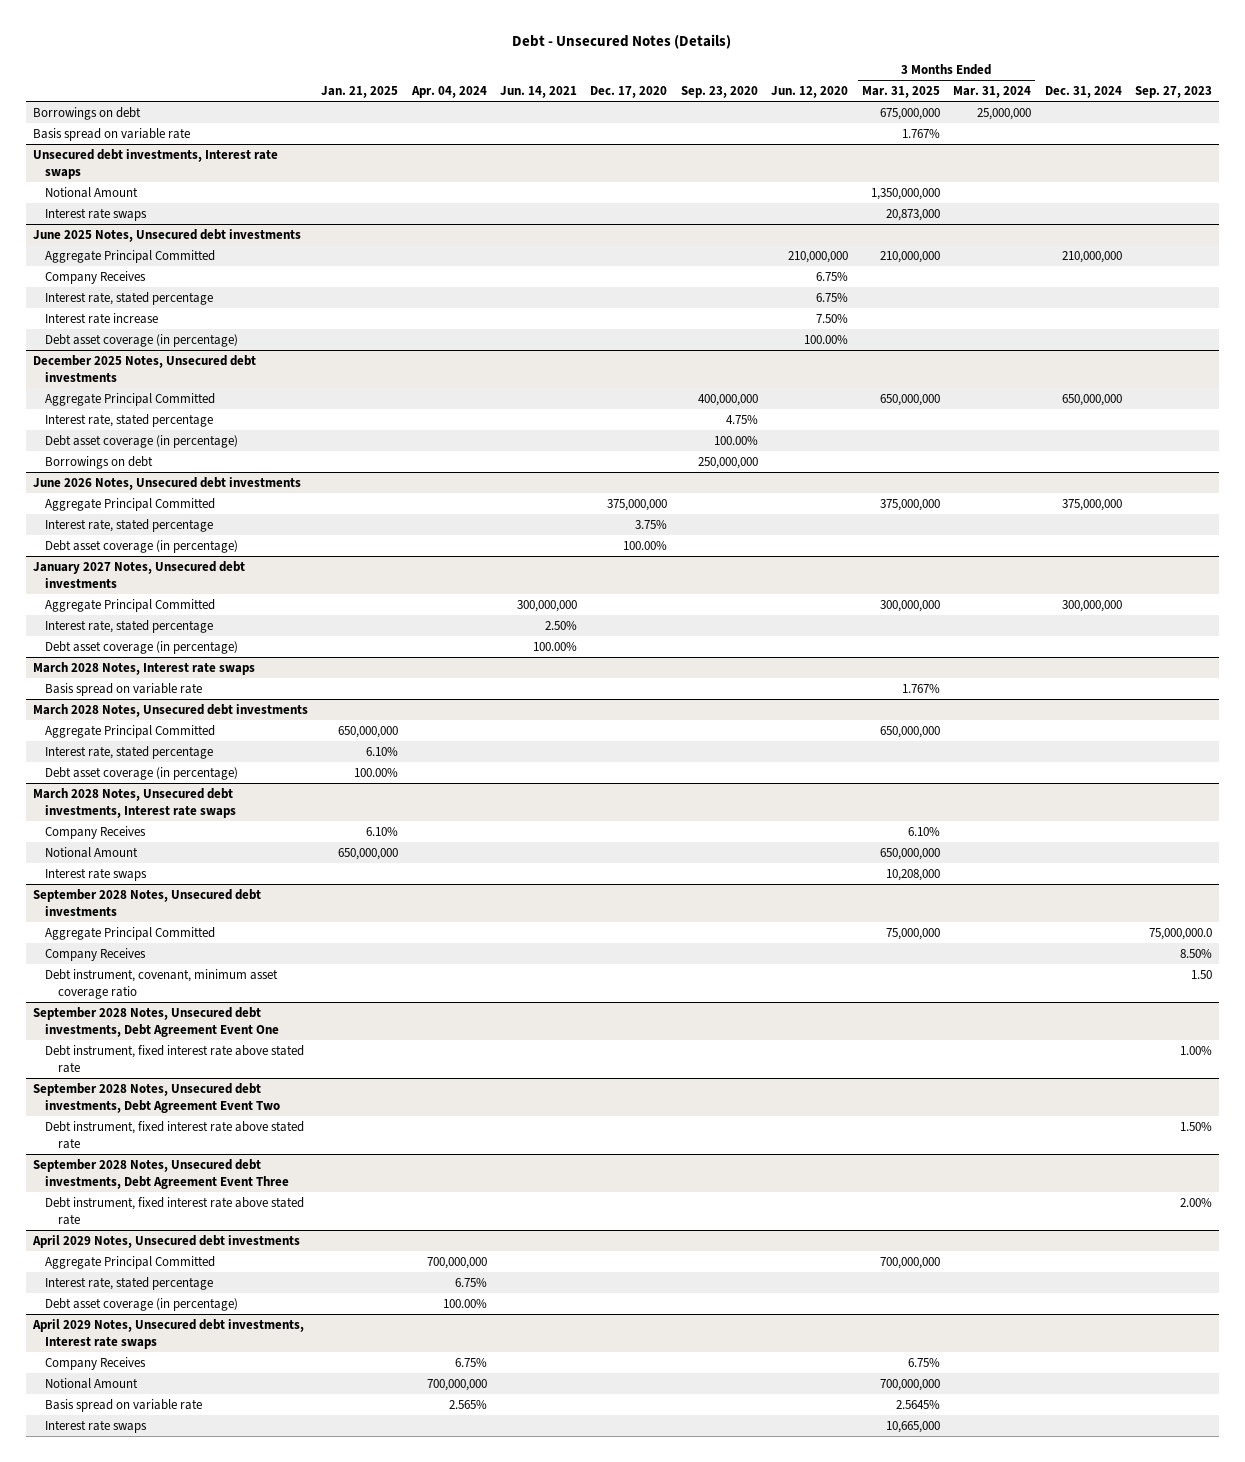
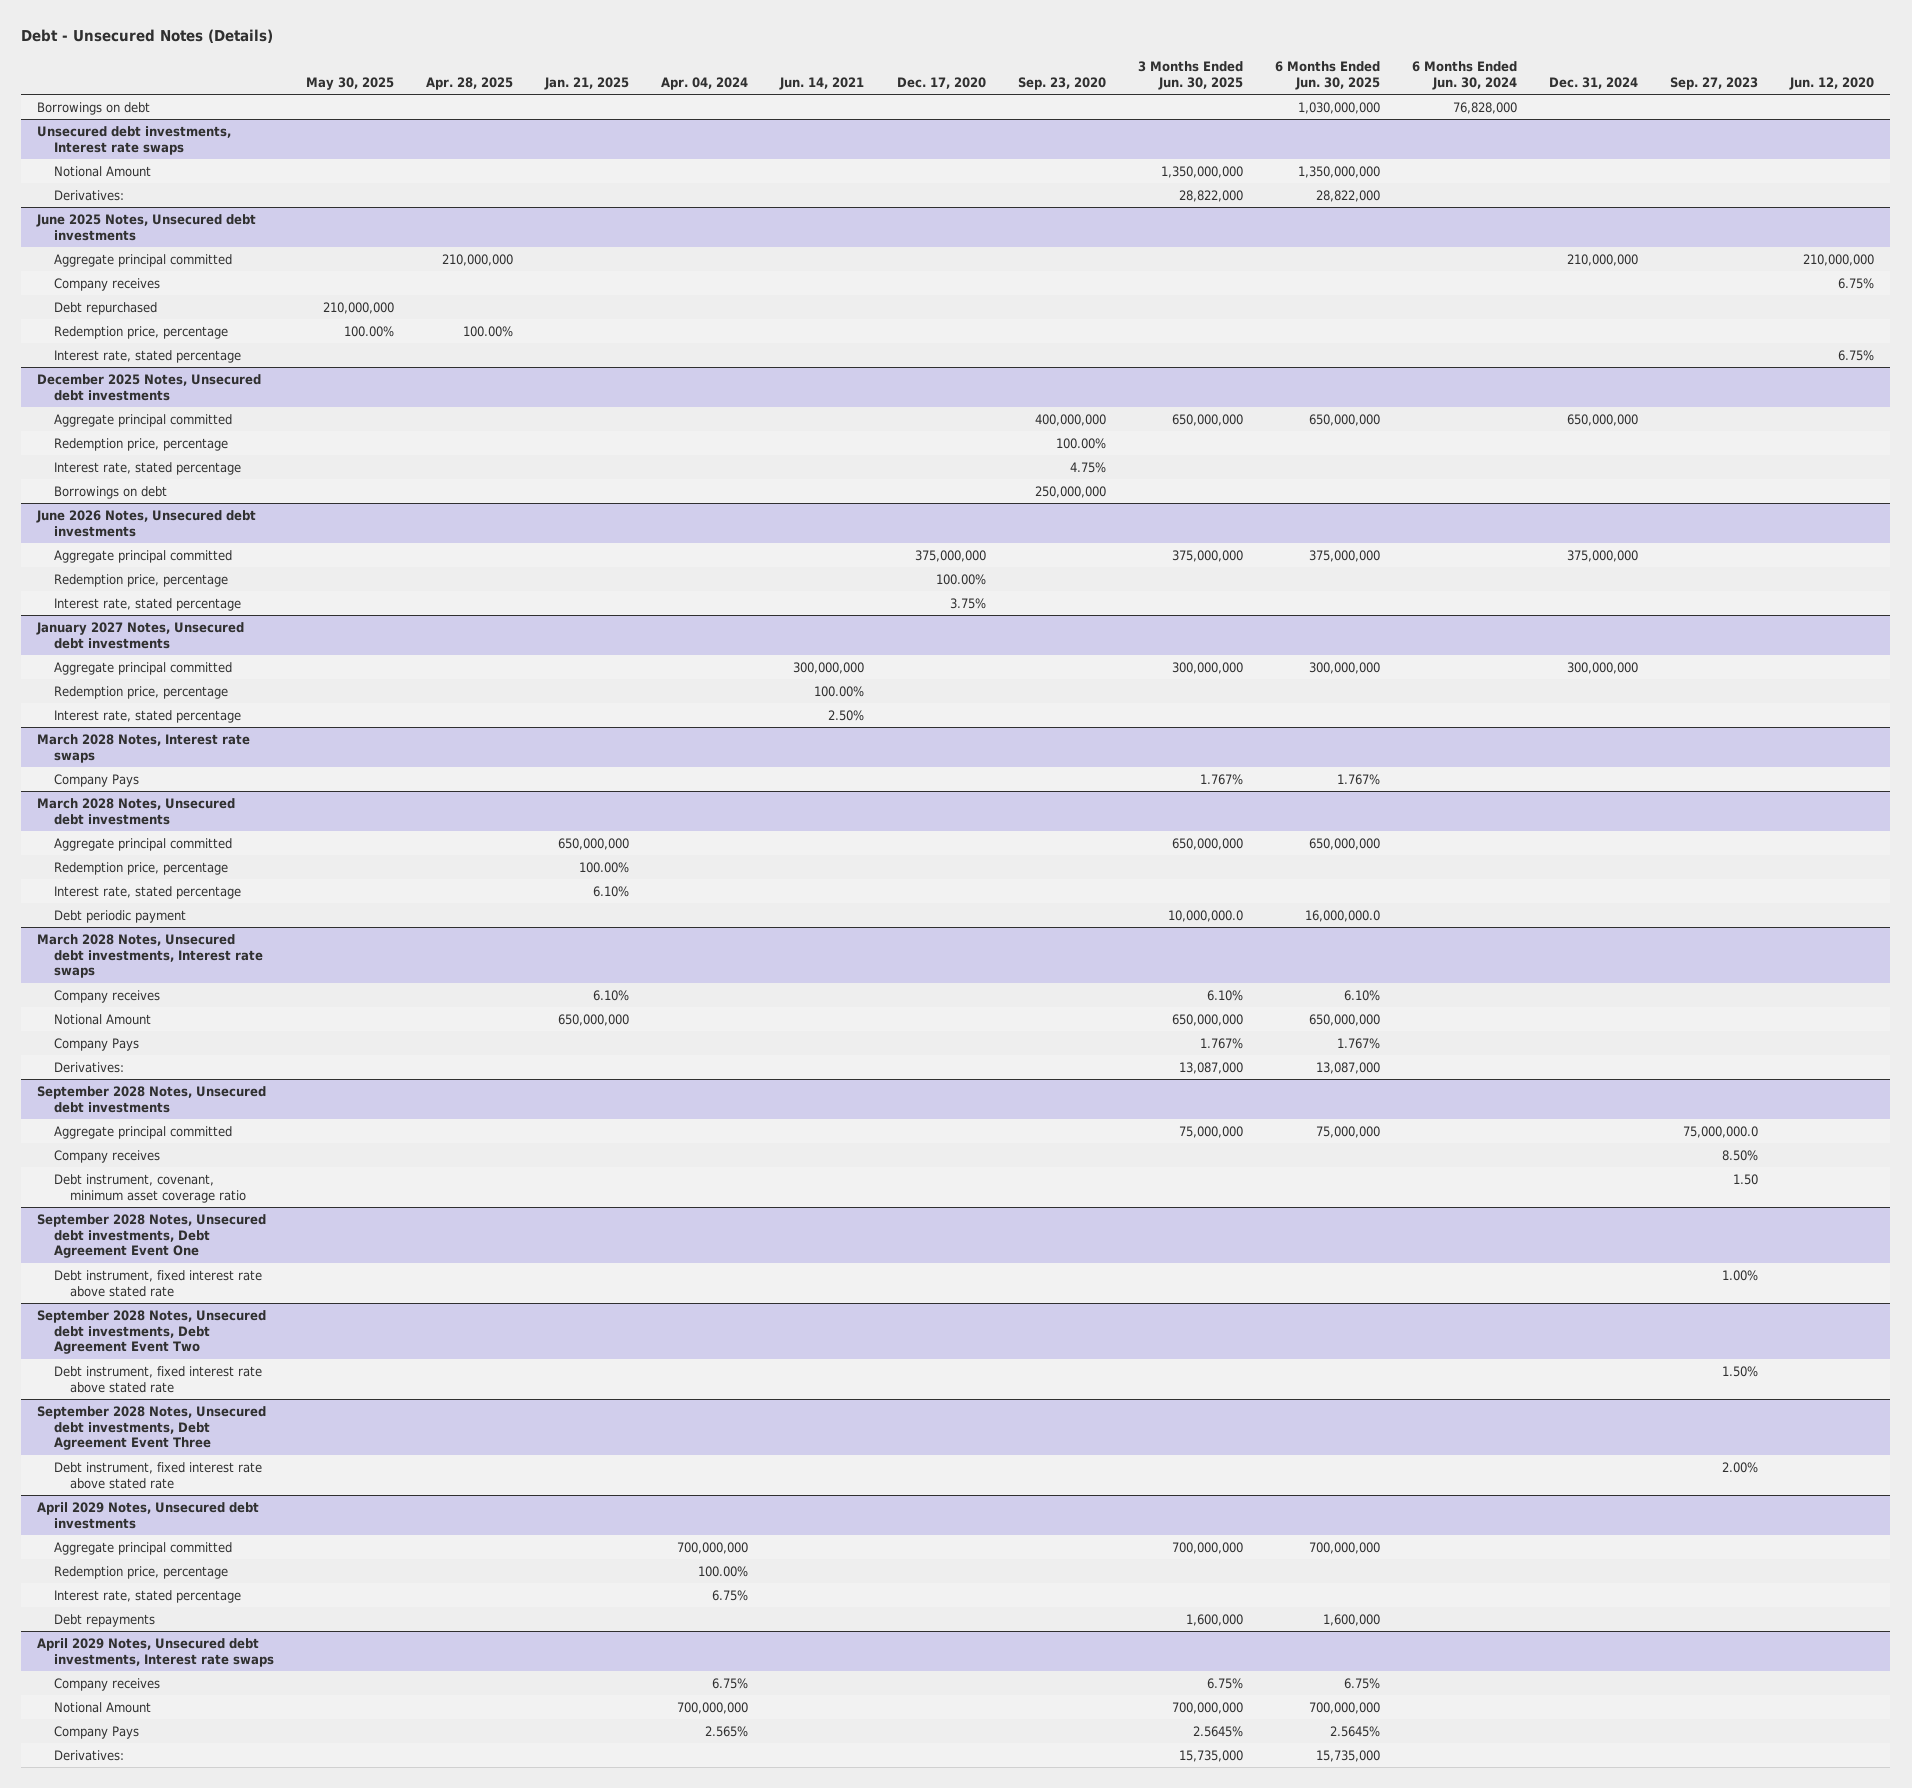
- | Jan. 21, 2025 | Apr. 04, 2024 | Jun. 14, 2021 | Dec. 17, 2020 | Sep. 23, 2020 | Jun. 12, 2020 | 3 Months Ended Mar. 31, 2025 | 3 Months Ended Mar. 31, 2024 | Dec. 31, 2024 | Sep. 27, 2023
+ | May 30, 2025 | Apr. 28, 2025 | Jan. 21, 2025 | Apr. 04, 2024 | Jun. 14, 2021 | Dec. 17, 2020 | Sep. 23, 2020 | 3 Months Ended Jun. 30, 2025 | 6 Months Ended Jun. 30, 2025 | 6 Months Ended Jun. 30, 2024 | Dec. 31, 2024 | Sep. 27, 2023 | Jun. 12, 2020
- Basis spread on variable rate | | | | | | | 1.767% | | |
@ Unsecured debt investments, Interest rate swaps
- Interest rate swaps | | | | | | | 20,873,000 | | |
+ Derivatives: | | | | | | | | 28,822,000 | 28,822,000 | | | |
@ June 2025 Notes, Unsecured debt investments
- Aggregate Principal Committed | | | | | | 210,000,000 | 210,000,000 | | 210,000,000 |
- Company Receives | | | | | | 6.75% | | | |
+ Aggregate principal committed | | 210,000,000 | | | | | | | | | 210,000,000 | | 210,000,000
+ Company receives | | | | | | | | | | | | | 6.75%
+ Debt repurchased | 210,000,000 | | | | | | | | | | | |
+ Redemption price, percentage | 100.00% | 100.00% | | | | | | | | | | |
- Interest rate increase | | | | | | 7.50% | | | |
- Debt asset coverage (in percentage) | | | | | | 100.00% | | | |
@ December 2025 Notes, Unsecured debt investments
- Aggregate Principal Committed | | | | | 400,000,000 | | 650,000,000 | | 650,000,000 |
+ Aggregate principal committed | | | | | | | 400,000,000 | 650,000,000 | 650,000,000 | | 650,000,000 | |
+ Redemption price, percentage | | | | | | | 100.00% | | | | | |
- Debt asset coverage (in percentage) | | | | | 100.00% | | | | |
@ June 2026 Notes, Unsecured debt investments
- Aggregate Principal Committed | | | | 375,000,000 | | | 375,000,000 | | 375,000,000 |
+ Aggregate principal committed | | | | | | 375,000,000 | | 375,000,000 | 375,000,000 | | 375,000,000 | |
+ Redemption price, percentage | | | | | | 100.00% | | | | | | |
- Debt asset coverage (in percentage) | | | | 100.00% | | | | | |
@ January 2027 Notes, Unsecured debt investments
- Aggregate Principal Committed | | | 300,000,000 | | | | 300,000,000 | | 300,000,000 |
+ Aggregate principal committed | | | | | 300,000,000 | | | 300,000,000 | 300,000,000 | | 300,000,000 | |
+ Redemption price, percentage | | | | | 100.00% | | | | | | | |
- Debt asset coverage (in percentage) | | | 100.00% | | | | | | |
@ March 2028 Notes, Interest rate swaps
- Basis spread on variable rate | | | | | | | 1.767% | | |
+ Company Pays | | | | | | | | 1.767% | 1.767% | | | |
@ March 2028 Notes, Unsecured debt investments
- Aggregate Principal Committed | 650,000,000 | | | | | | 650,000,000 | | |
+ Aggregate principal committed | | | 650,000,000 | | | | | 650,000,000 | 650,000,000 | | | |
+ Redemption price, percentage | | | 100.00% | | | | | | | | | |
- Debt asset coverage (in percentage) | 100.00% | | | | | | | | |
+ Debt periodic payment | | | | | | | | 10,000,000.0 | 16,000,000.0 | | | |
@ March 2028 Notes, Unsecured debt investments, Interest rate swaps
- Company Receives | 6.10% | | | | | | 6.10% | | |
+ Company receives | | | 6.10% | | | | | 6.10% | 6.10% | | | |
- Interest rate swaps | | | | | | | 10,208,000 | | |
+ Company Pays | | | | | | | | 1.767% | 1.767% | | | |
+ Derivatives: | | | | | | | | 13,087,000 | 13,087,000 | | | |
@ September 2028 Notes, Unsecured debt investments
- Aggregate Principal Committed | | | | | | | 75,000,000 | | | 75,000,000.0
- Company Receives | | | | | | | | | | 8.50%
+ Aggregate principal committed | | | | | | | | 75,000,000 | 75,000,000 | | | 75,000,000.0 |
+ Company receives | | | | | | | | | | | | 8.50% |
@ April 2029 Notes, Unsecured debt investments
- Aggregate Principal Committed | | 700,000,000 | | | | | 700,000,000 | | |
+ Aggregate principal committed | | | | 700,000,000 | | | | 700,000,000 | 700,000,000 | | | |
+ Redemption price, percentage | | | | 100.00% | | | | | | | | |
- Debt asset coverage (in percentage) | | 100.00% | | | | | | | |
+ Debt repayments | | | | | | | | 1,600,000 | 1,600,000 | | | |
@ April 2029 Notes, Unsecured debt investments, Interest rate swaps
- Company Receives | | 6.75% | | | | | 6.75% | | |
+ Company receives | | | | 6.75% | | | | 6.75% | 6.75% | | | |
- Basis spread on variable rate | | 2.565% | | | | | 2.5645% | | |
- Interest rate swaps | | | | | | | 10,665,000 | | |
+ Company Pays | | | | 2.565% | | | | 2.5645% | 2.5645% | | | |
+ Derivatives: | | | | | | | | 15,735,000 | 15,735,000 | | | |

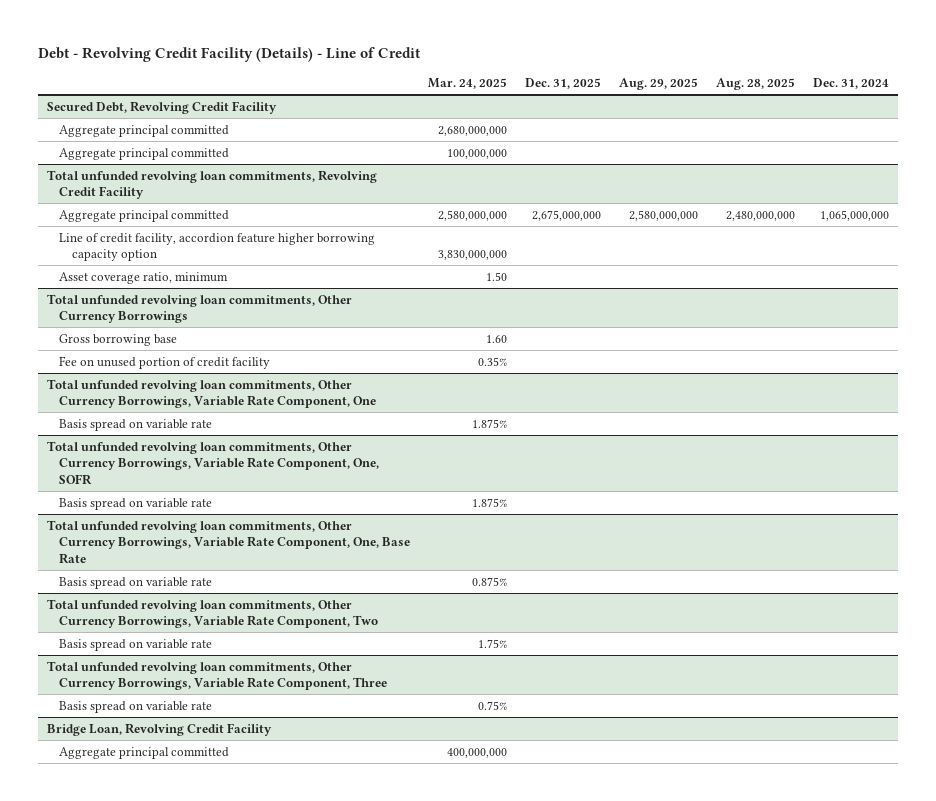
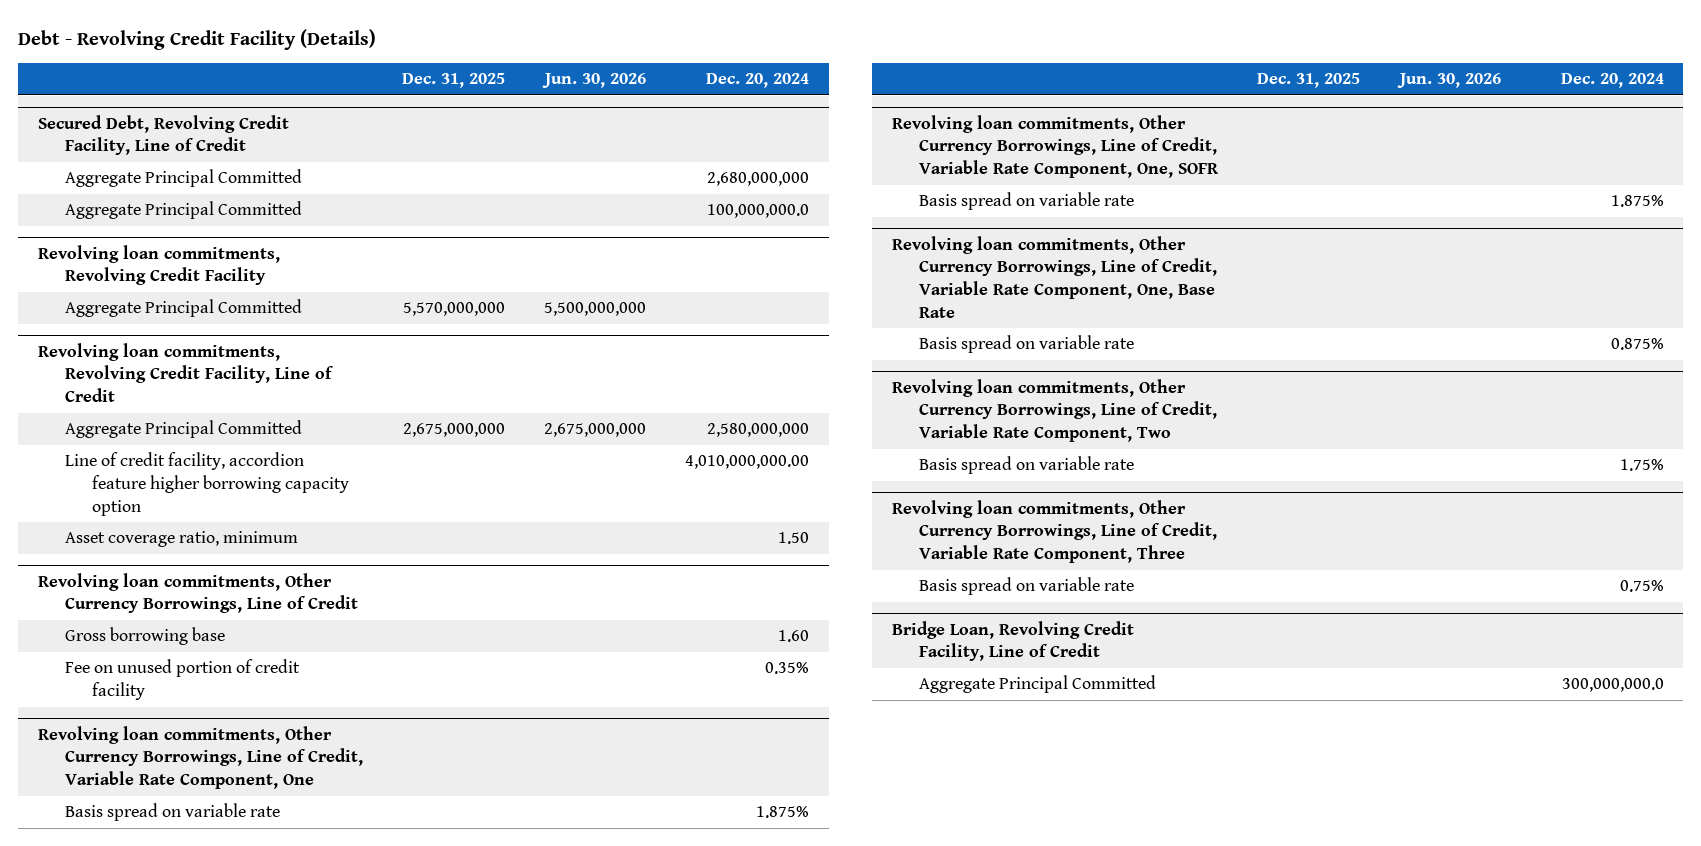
- Debt - Revolving Credit Facility (Details) - Line of Credit
+ Debt - Revolving Credit Facility (Details)
- | Mar. 24, 2025 | Dec. 31, 2025 | Aug. 29, 2025 | Aug. 28, 2025 | Dec. 31, 2024
+ | Dec. 31, 2025 | Jun. 30, 2026 | Dec. 20, 2024
- Secured Debt, Revolving Credit Facility
- Aggregate principal committed | 2,680,000,000 | | | |
- Aggregate principal committed | 100,000,000 | | | |
- Total unfunded revolving loan commitments, Revolving Credit Facility
- Aggregate principal committed | 2,580,000,000 | 2,675,000,000 | 2,580,000,000 | 2,480,000,000 | 1,065,000,000
- Line of credit facility, accordion feature higher borrowing capacity option | 3,830,000,000 | | | |
- Asset coverage ratio, minimum | 1.50 | | | |
- Total unfunded revolving loan commitments, Other Currency Borrowings
+ Secured Debt, Revolving Credit Facility, Line of Credit
+ Aggregate Principal Committed | | | 2,680,000,000
+ Aggregate Principal Committed | | | 100,000,000.0
+ Revolving loan commitments, Revolving Credit Facility
+ Aggregate Principal Committed | 5,570,000,000 | 5,500,000,000 |
+ Revolving loan commitments, Revolving Credit Facility, Line of Credit
+ Aggregate Principal Committed | 2,675,000,000 | 2,675,000,000 | 2,580,000,000
+ Line of credit facility, accordion feature higher borrowing capacity option | | | 4,010,000,000.00
+ Asset coverage ratio, minimum | | | 1.50
+ Revolving loan commitments, Other Currency Borrowings, Line of Credit
- Total unfunded revolving loan commitments, Other Currency Borrowings, Variable Rate Component, One
+ Revolving loan commitments, Other Currency Borrowings, Line of Credit, Variable Rate Component, One
- Total unfunded revolving loan commitments, Other Currency Borrowings, Variable Rate Component, One, SOFR
+ Revolving loan commitments, Other Currency Borrowings, Line of Credit, Variable Rate Component, One, SOFR
- Total unfunded revolving loan commitments, Other Currency Borrowings, Variable Rate Component, One, Base Rate
+ Revolving loan commitments, Other Currency Borrowings, Line of Credit, Variable Rate Component, One, Base Rate
- Total unfunded revolving loan commitments, Other Currency Borrowings, Variable Rate Component, Two
+ Revolving loan commitments, Other Currency Borrowings, Line of Credit, Variable Rate Component, Two
- Total unfunded revolving loan commitments, Other Currency Borrowings, Variable Rate Component, Three
+ Revolving loan commitments, Other Currency Borrowings, Line of Credit, Variable Rate Component, Three
- Bridge Loan, Revolving Credit Facility
- Aggregate principal committed | 400,000,000 | | | |
+ Bridge Loan, Revolving Credit Facility, Line of Credit
+ Aggregate Principal Committed | | | 300,000,000.0

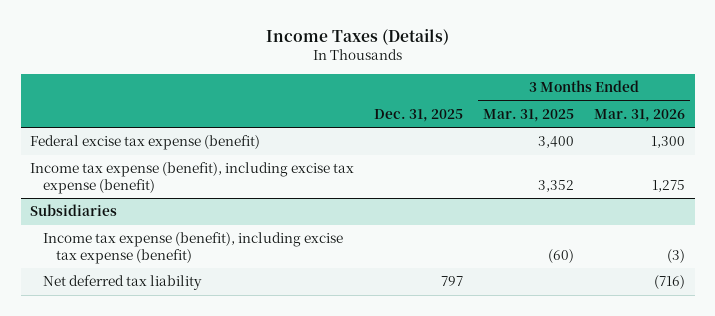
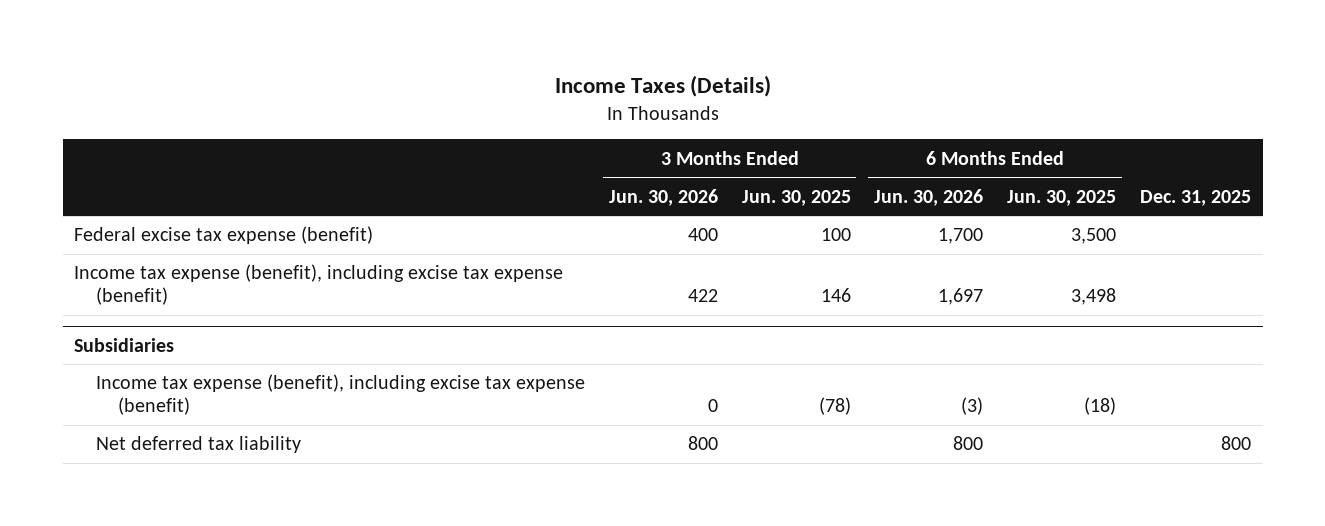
- | Dec. 31, 2025 | 3 Months Ended Mar. 31, 2025 | 3 Months Ended Mar. 31, 2026
+ | 3 Months Ended Jun. 30, 2026 | 3 Months Ended Jun. 30, 2025 | 6 Months Ended Jun. 30, 2026 | 6 Months Ended Jun. 30, 2025 | Dec. 31, 2025
@ Subsidiaries
- Net deferred tax liability | 797 | | (716)
+ Net deferred tax liability | 800 | | 800 | | 800

